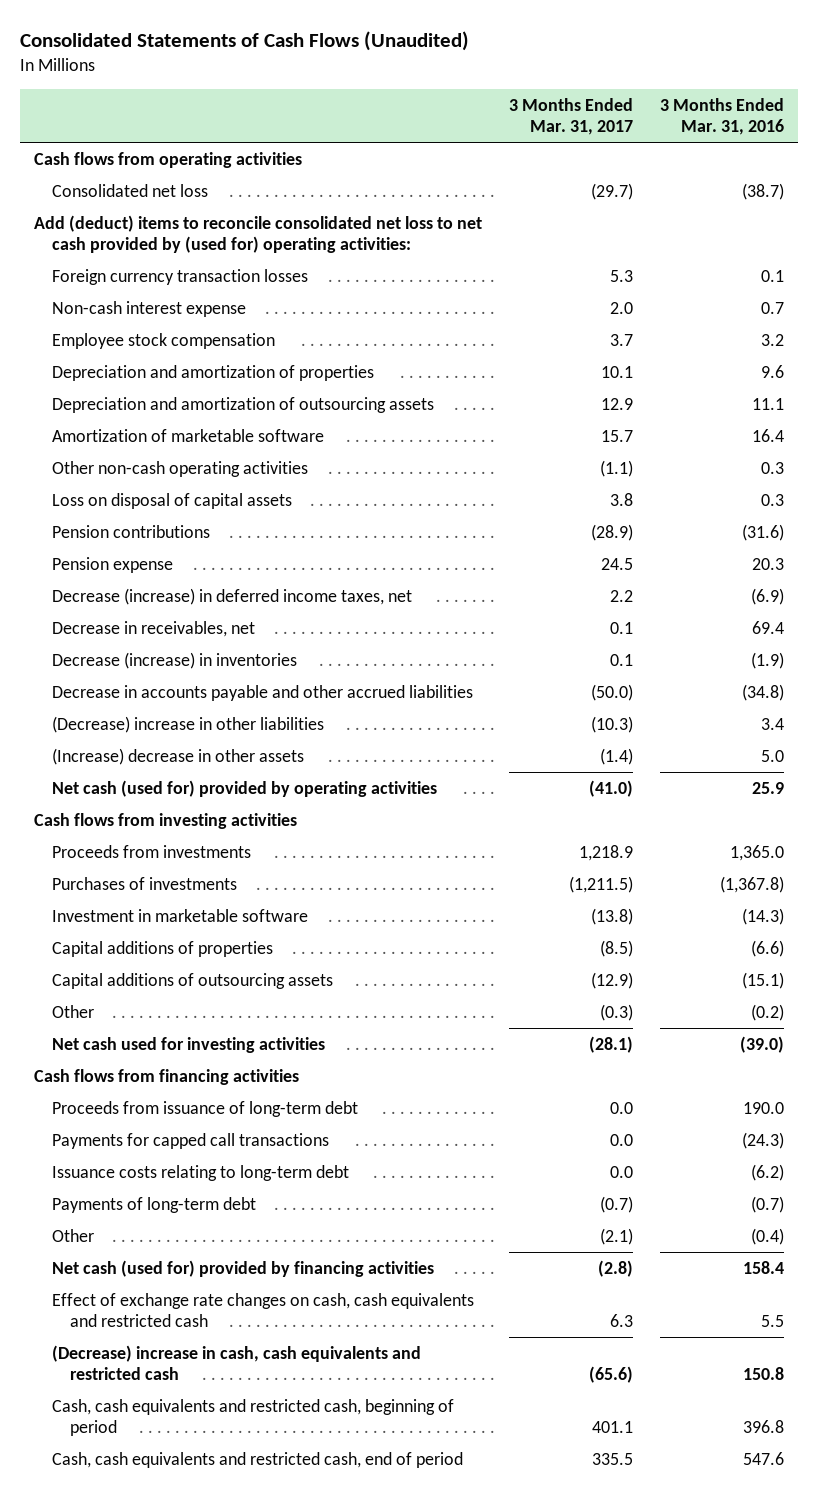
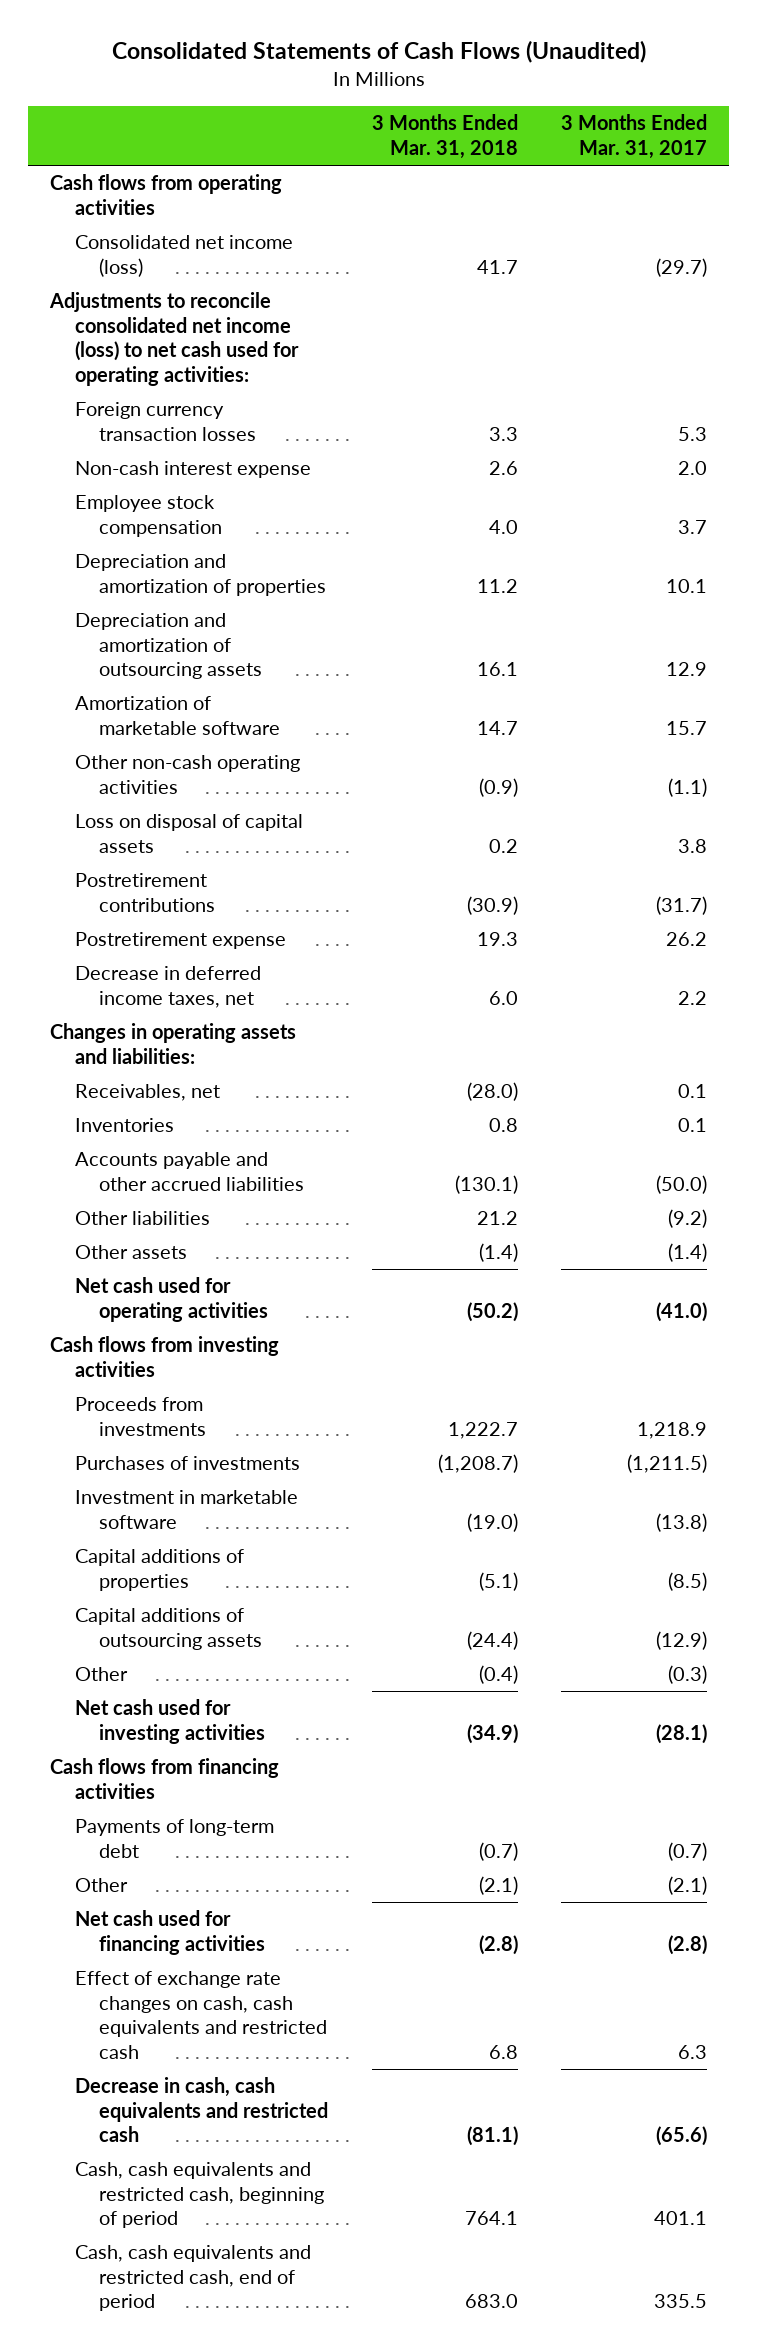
- | 3 Months Ended Mar. 31, 2017 | 3 Months Ended Mar. 31, 2016
+ | 3 Months Ended Mar. 31, 2018 | 3 Months Ended Mar. 31, 2017
- Consolidated net loss | (29.7) | (38.7)
- Add (deduct) items to reconcile consolidated net loss to net cash provided by (used for) operating activities:
+ Consolidated net income (loss) | 41.7 | (29.7)
+ Adjustments to reconcile consolidated net income (loss) to net cash used for operating activities:
- Pension contributions | (28.9) | (31.6)
- Pension expense | 24.5 | 20.3
- Decrease (increase) in deferred income taxes, net | 2.2 | (6.9)
- Decrease in receivables, net | 0.1 | 69.4
- Decrease (increase) in inventories | 0.1 | (1.9)
- Decrease in accounts payable and other accrued liabilities | (50.0) | (34.8)
- (Decrease) increase in other liabilities | (10.3) | 3.4
- (Increase) decrease in other assets | (1.4) | 5.0
- Net cash (used for) provided by operating activities | (41.0) | 25.9
+ Postretirement contributions | (30.9) | (31.7)
+ Postretirement expense | 19.3 | 26.2
+ Decrease in deferred income taxes, net | 6.0 | 2.2
+ Changes in operating assets and liabilities:
+ Receivables, net | (28.0) | 0.1
+ Inventories | 0.8 | 0.1
+ Accounts payable and other accrued liabilities | (130.1) | (50.0)
+ Other liabilities | 21.2 | (9.2)
+ Other assets | (1.4) | (1.4)
+ Net cash used for operating activities | (50.2) | (41.0)
- Proceeds from issuance of long-term debt | 0.0 | 190.0
- Payments for capped call transactions | 0.0 | (24.3)
- Issuance costs relating to long-term debt | 0.0 | (6.2)
- Net cash (used for) provided by financing activities | (2.8) | 158.4
+ Net cash used for financing activities | (2.8) | (2.8)
- (Decrease) increase in cash, cash equivalents and restricted cash | (65.6) | 150.8
+ Decrease in cash, cash equivalents and restricted cash | (81.1) | (65.6)

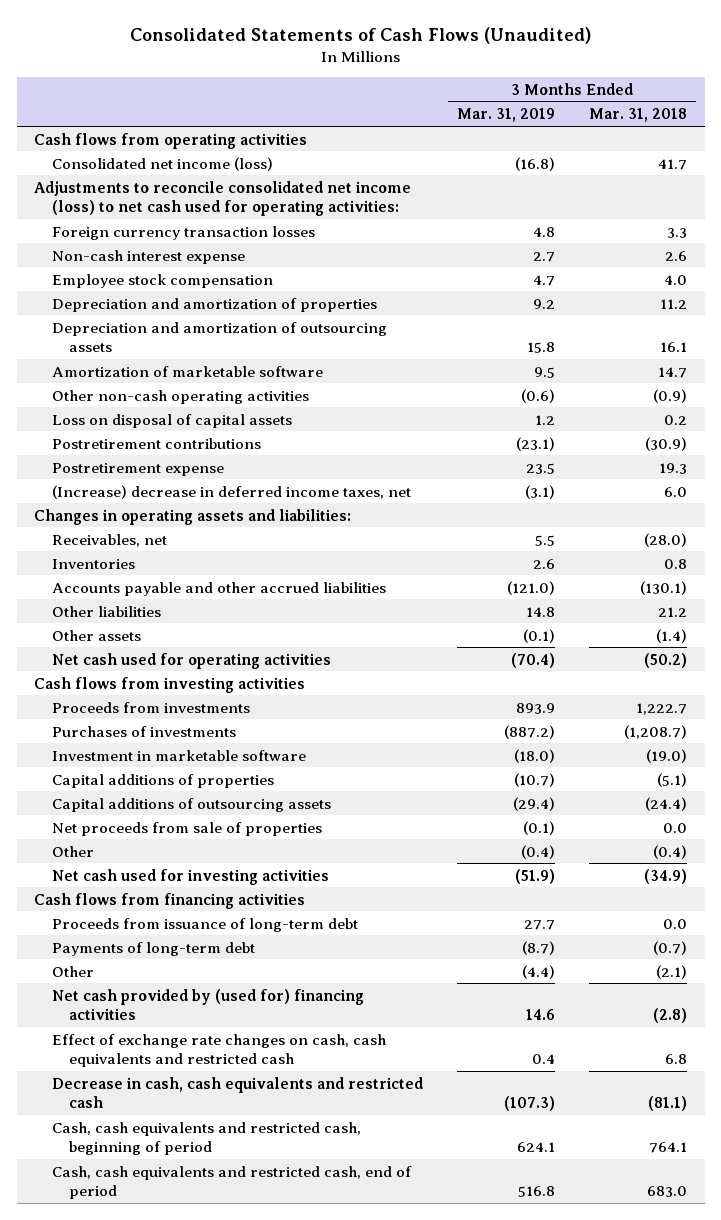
- | 3 Months Ended Mar. 31, 2018 | 3 Months Ended Mar. 31, 2017
+ | 3 Months Ended Mar. 31, 2019 | 3 Months Ended Mar. 31, 2018
- Decrease in deferred income taxes, net | 6.0 | 2.2
+ (Increase) decrease in deferred income taxes, net | (3.1) | 6.0
+ Net proceeds from sale of properties | (0.1) | 0.0
+ Proceeds from issuance of long-term debt | 27.7 | 0.0
- Net cash used for financing activities | (2.8) | (2.8)
+ Net cash provided by (used for) financing activities | 14.6 | (2.8)

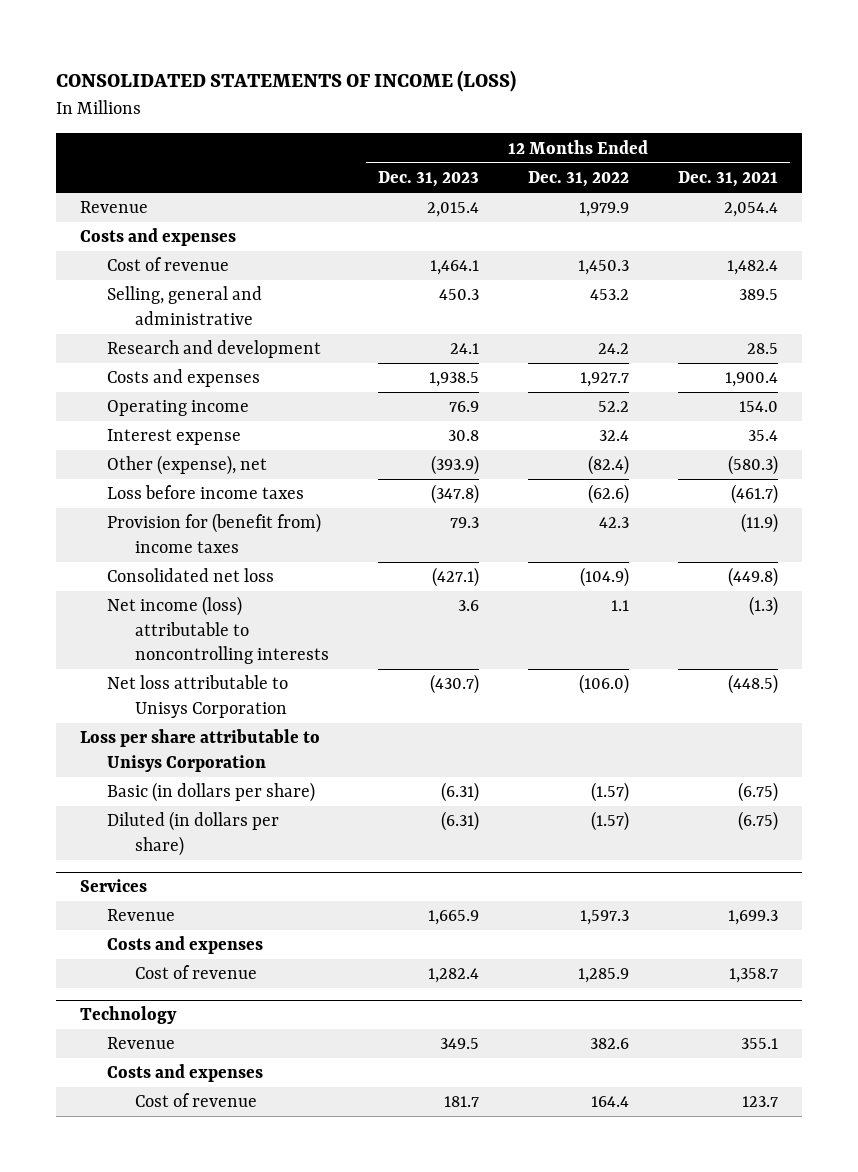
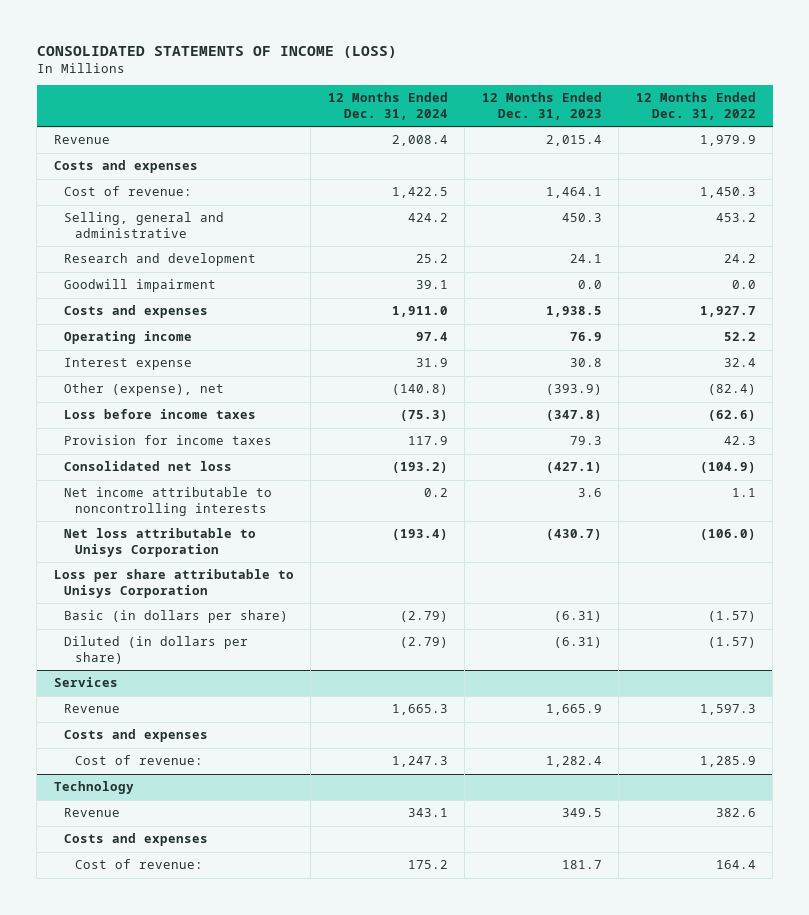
- | 12 Months Ended Dec. 31, 2023 | 12 Months Ended Dec. 31, 2022 | 12 Months Ended Dec. 31, 2021
+ | 12 Months Ended Dec. 31, 2024 | 12 Months Ended Dec. 31, 2023 | 12 Months Ended Dec. 31, 2022
- Cost of revenue | 1,464.1 | 1,450.3 | 1,482.4
+ Cost of revenue: | 1,422.5 | 1,464.1 | 1,450.3
+ Goodwill impairment | 39.1 | 0.0 | 0.0
- Provision for (benefit from) income taxes | 79.3 | 42.3 | (11.9)
+ Provision for income taxes | 117.9 | 79.3 | 42.3
- Net income (loss) attributable to noncontrolling interests | 3.6 | 1.1 | (1.3)
+ Net income attributable to noncontrolling interests | 0.2 | 3.6 | 1.1
@ Services
- Cost of revenue | 1,282.4 | 1,285.9 | 1,358.7
+ Cost of revenue: | 1,247.3 | 1,282.4 | 1,285.9
@ Technology
- Cost of revenue | 181.7 | 164.4 | 123.7
+ Cost of revenue: | 175.2 | 181.7 | 164.4

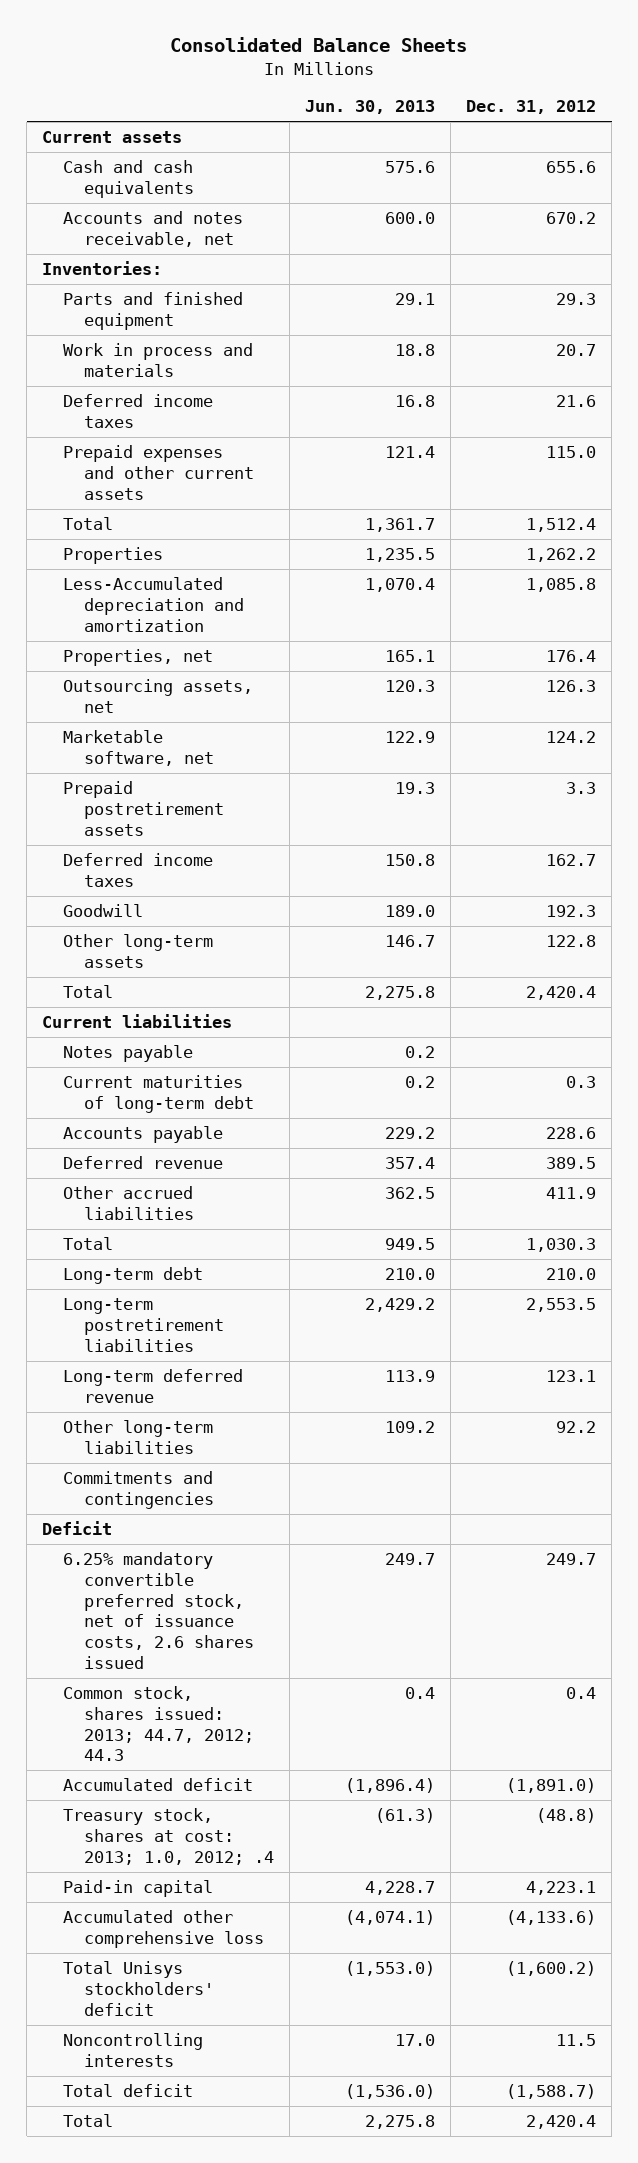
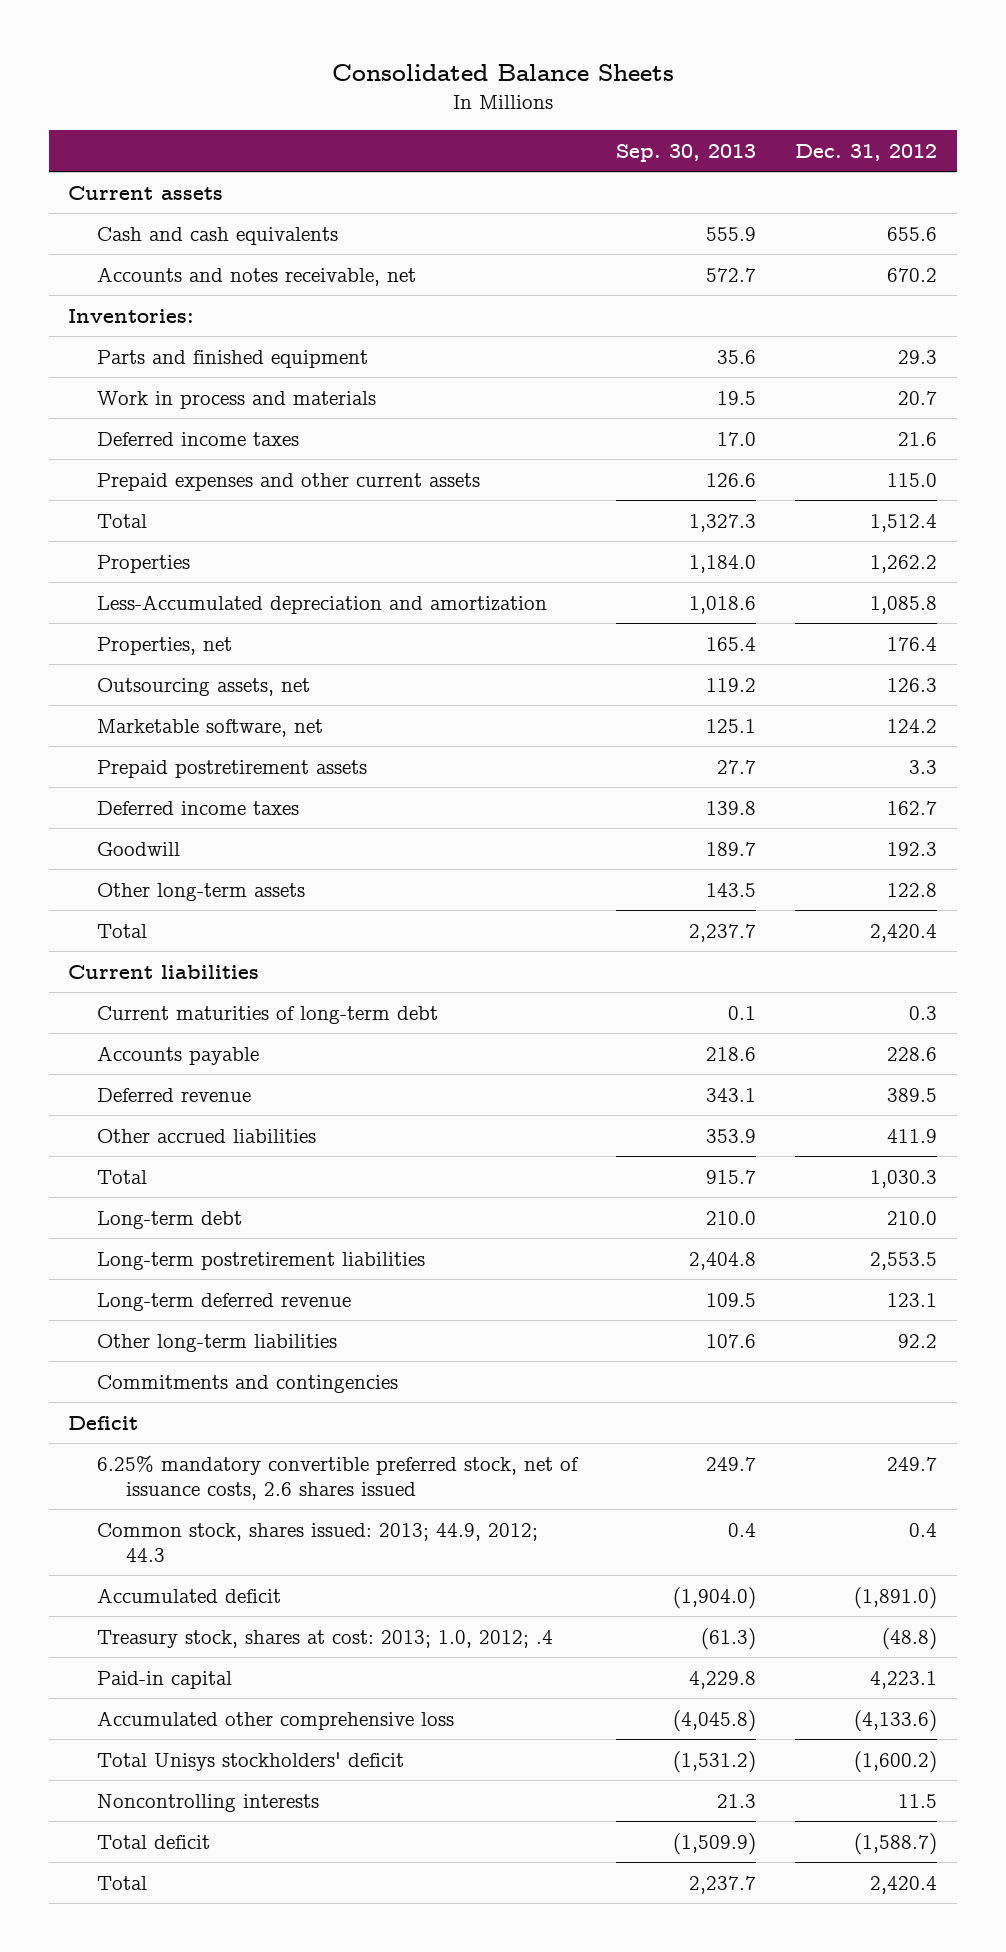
- | Jun. 30, 2013 | Dec. 31, 2012
+ | Sep. 30, 2013 | Dec. 31, 2012
- Notes payable | 0.2 |
- Common stock, shares issued: 2013; 44.7, 2012; 44.3 | 0.4 | 0.4
+ Common stock, shares issued: 2013; 44.9, 2012; 44.3 | 0.4 | 0.4

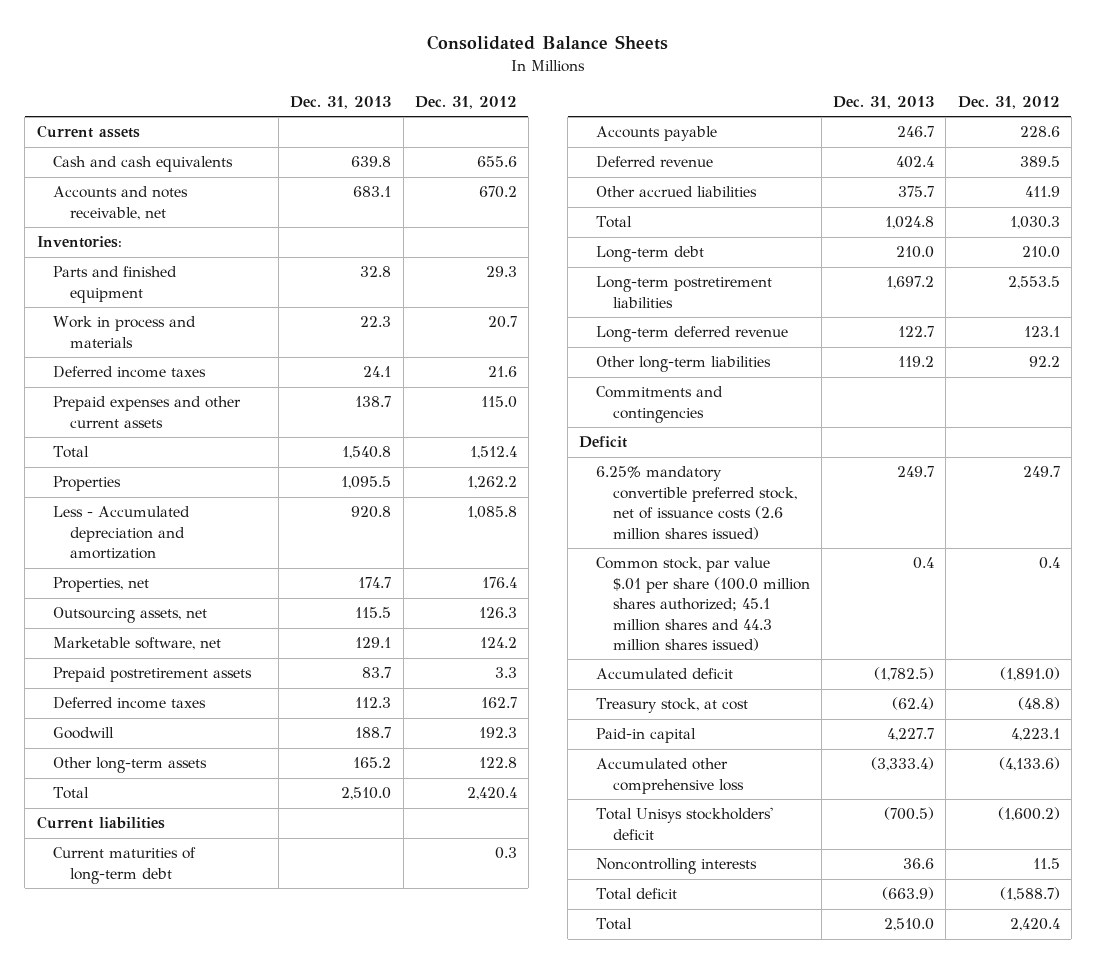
- | Sep. 30, 2013 | Dec. 31, 2012
+ | Dec. 31, 2013 | Dec. 31, 2012
- Less-Accumulated depreciation and amortization | 1,018.6 | 1,085.8
+ Less - Accumulated depreciation and amortization | 920.8 | 1,085.8
- 6.25% mandatory convertible preferred stock, net of issuance costs, 2.6 shares issued | 249.7 | 249.7
- Common stock, shares issued: 2013; 44.9, 2012; 44.3 | 0.4 | 0.4
+ 6.25% mandatory convertible preferred stock, net of issuance costs (2.6 million shares issued) | 249.7 | 249.7
+ Common stock, par value $.01 per share (100.0 million shares authorized; 45.1 million shares and 44.3 million shares issued) | 0.4 | 0.4
- Treasury stock, shares at cost: 2013; 1.0, 2012; .4 | (61.3) | (48.8)
+ Treasury stock, at cost | (62.4) | (48.8)

